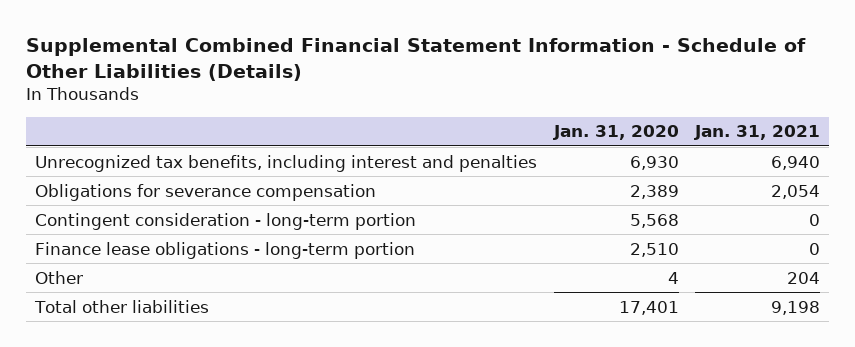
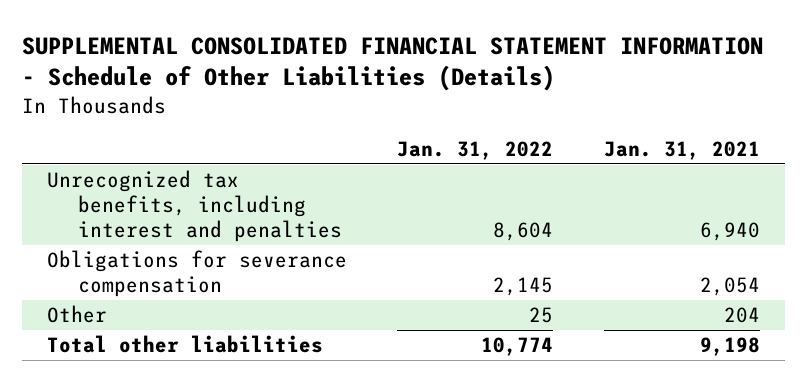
- Supplemental Combined Financial Statement Information - Schedule of Other Liabilities (Details)
+ SUPPLEMENTAL CONSOLIDATED FINANCIAL STATEMENT INFORMATION - Schedule of Other Liabilities (Details)
- | Jan. 31, 2020 | Jan. 31, 2021
+ | Jan. 31, 2022 | Jan. 31, 2021
- Contingent consideration - long-term portion | 5,568 | 0
- Finance lease obligations - long-term portion | 2,510 | 0

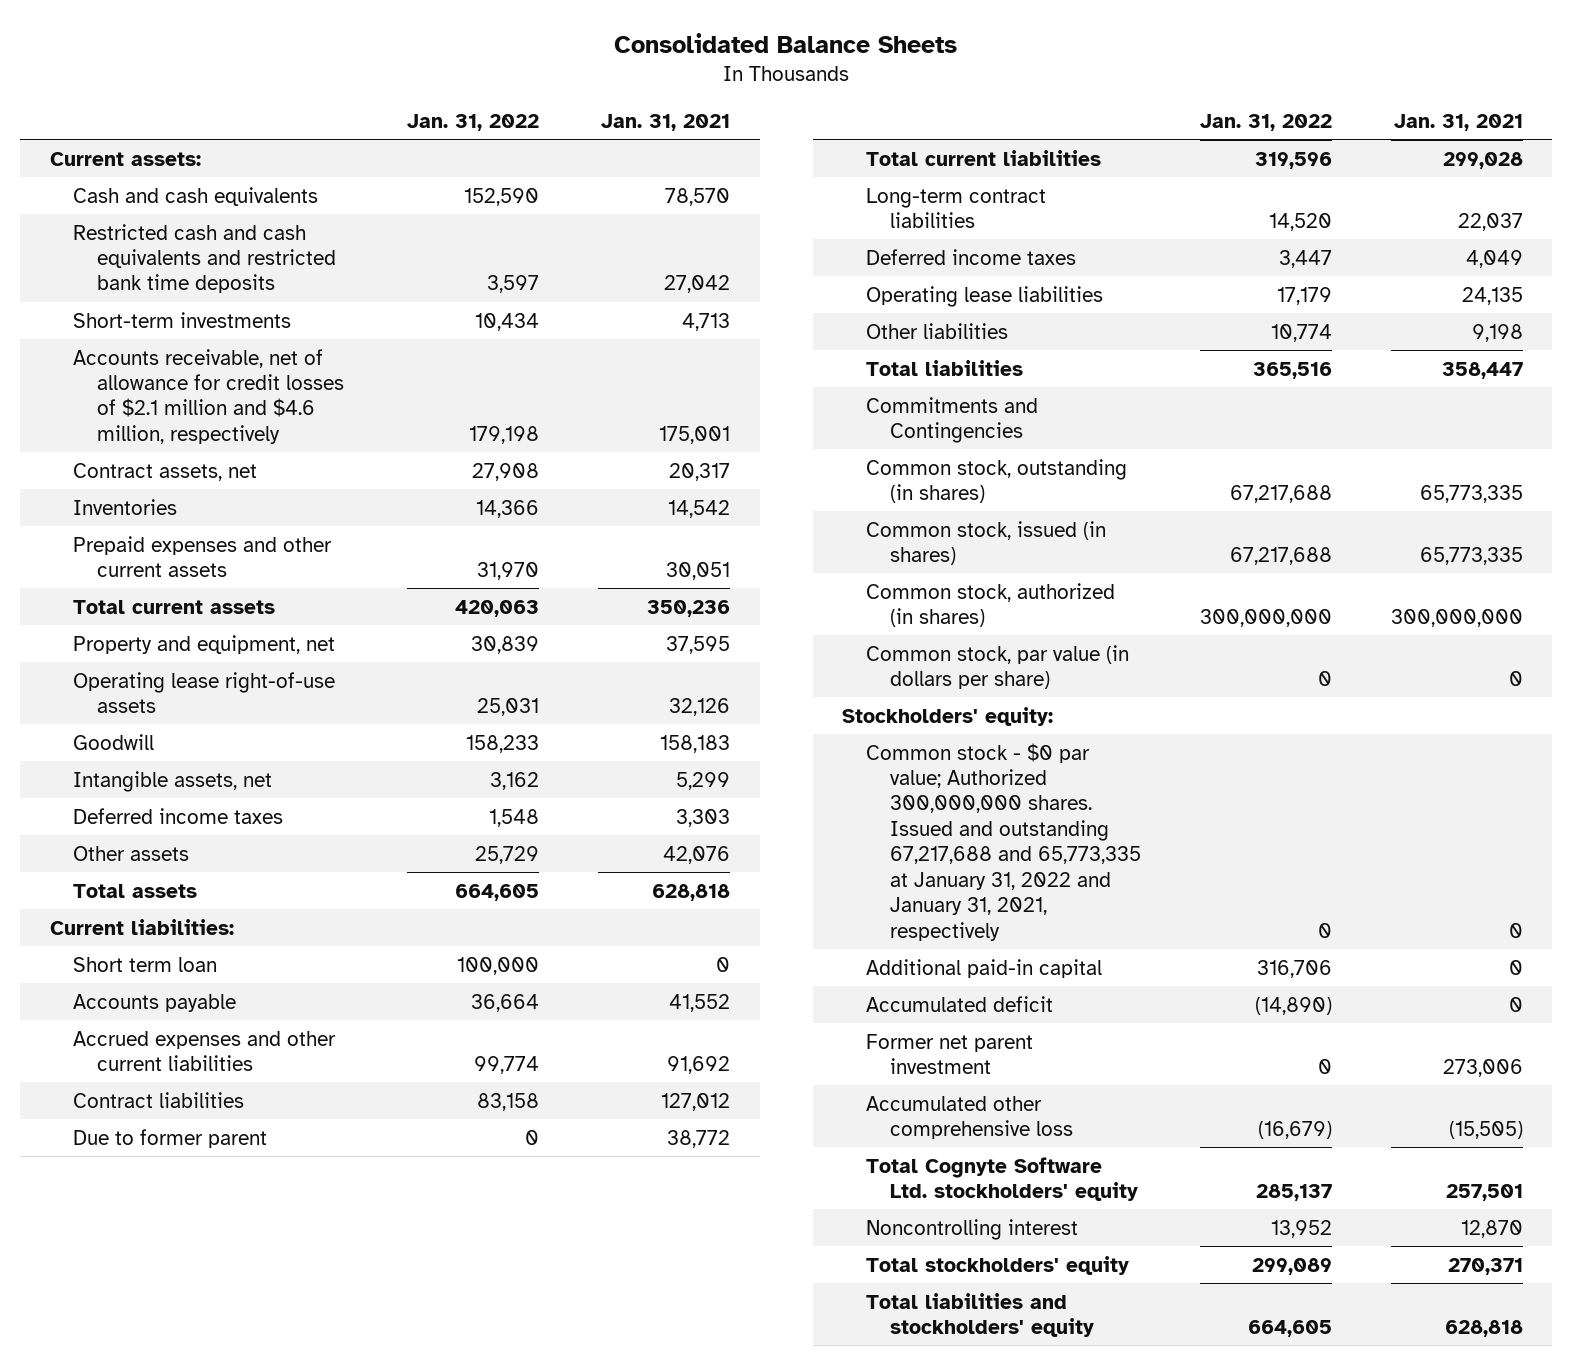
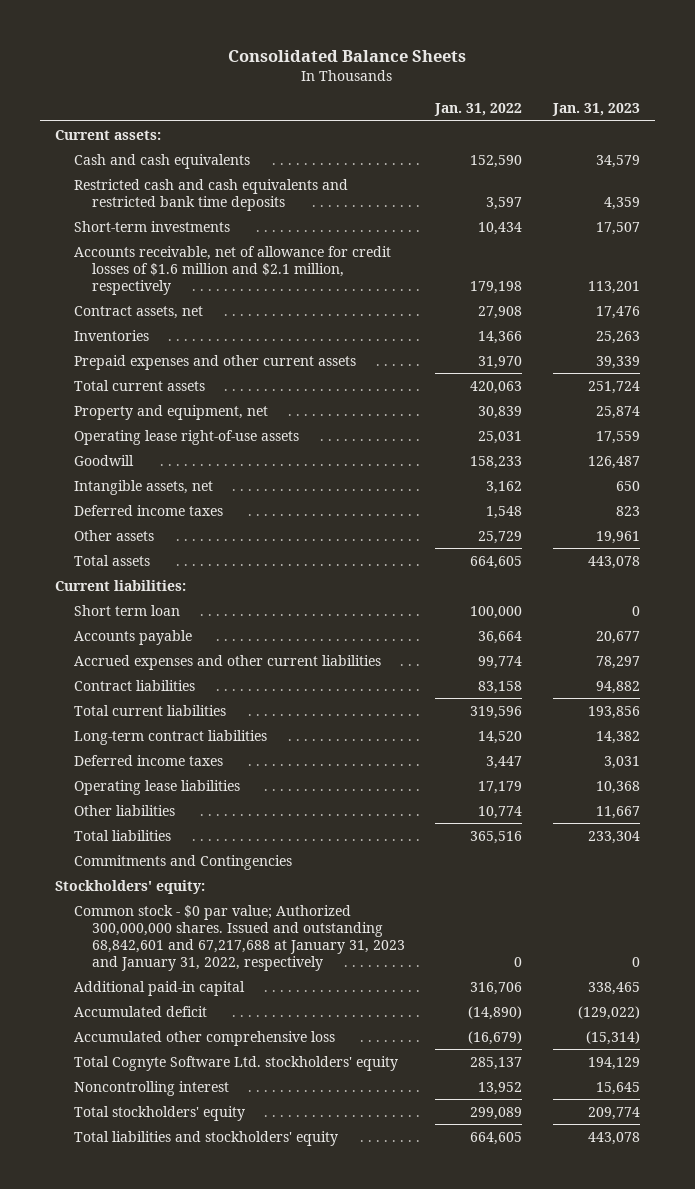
- | Jan. 31, 2022 | Jan. 31, 2021
+ | Jan. 31, 2022 | Jan. 31, 2023
- Accounts receivable, net of allowance for credit losses of $2.1 million and $4.6 million, respectively | 179,198 | 175,001
+ Accounts receivable, net of allowance for credit losses of $1.6 million and $2.1 million, respectively | 179,198 | 113,201
- Due to former parent | 0 | 38,772
- Common stock, outstanding (in shares) | 67,217,688 | 65,773,335
- Common stock, issued (in shares) | 67,217,688 | 65,773,335
- Common stock, authorized (in shares) | 300,000,000 | 300,000,000
- Common stock, par value (in dollars per share) | 0 | 0
- Common stock - $0 par value; Authorized 300,000,000 shares. Issued and outstanding 67,217,688 and 65,773,335 at January 31, 2022 and January 31, 2021, respectively | 0 | 0
+ Common stock - $0 par value; Authorized 300,000,000 shares. Issued and outstanding 68,842,601 and 67,217,688 at January 31, 2023 and January 31, 2022, respectively | 0 | 0
- Former net parent investment | 0 | 273,006

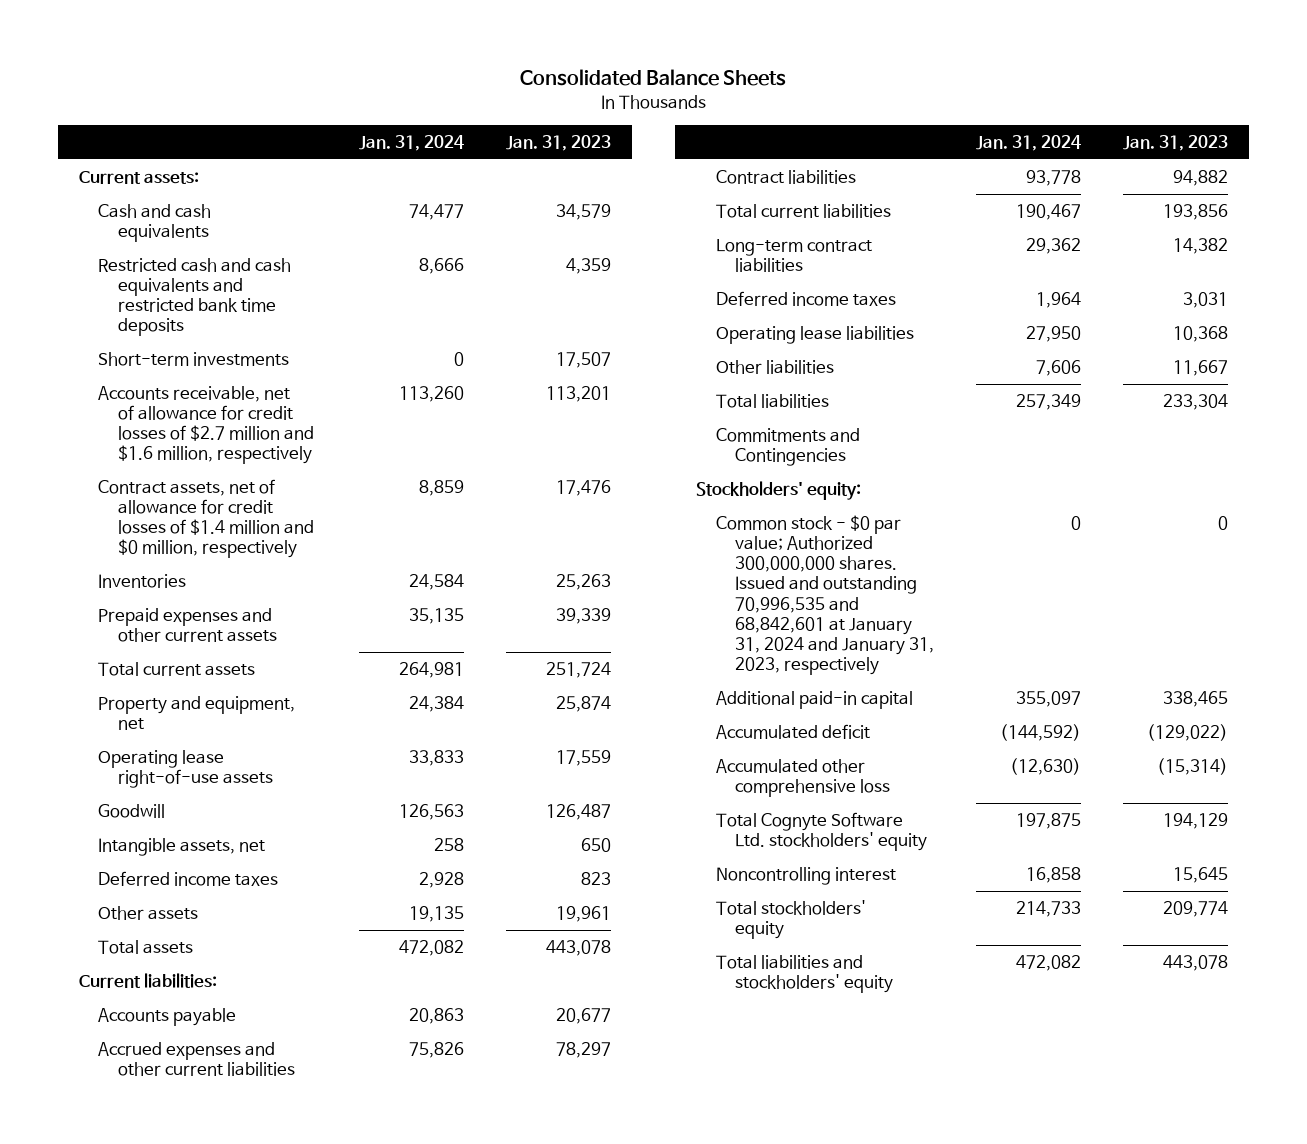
- | Jan. 31, 2022 | Jan. 31, 2023
+ | Jan. 31, 2024 | Jan. 31, 2023
- Accounts receivable, net of allowance for credit losses of $1.6 million and $2.1 million, respectively | 179,198 | 113,201
- Contract assets, net | 27,908 | 17,476
+ Accounts receivable, net of allowance for credit losses of $2.7 million and $1.6 million, respectively | 113,260 | 113,201
+ Contract assets, net of allowance for credit losses of $1.4 million and $0 million, respectively | 8,859 | 17,476
- Short term loan | 100,000 | 0
- Common stock - $0 par value; Authorized 300,000,000 shares. Issued and outstanding 68,842,601 and 67,217,688 at January 31, 2023 and January 31, 2022, respectively | 0 | 0
+ Common stock - $0 par value; Authorized 300,000,000 shares. Issued and outstanding 70,996,535 and 68,842,601 at January 31, 2024 and January 31, 2023, respectively | 0 | 0

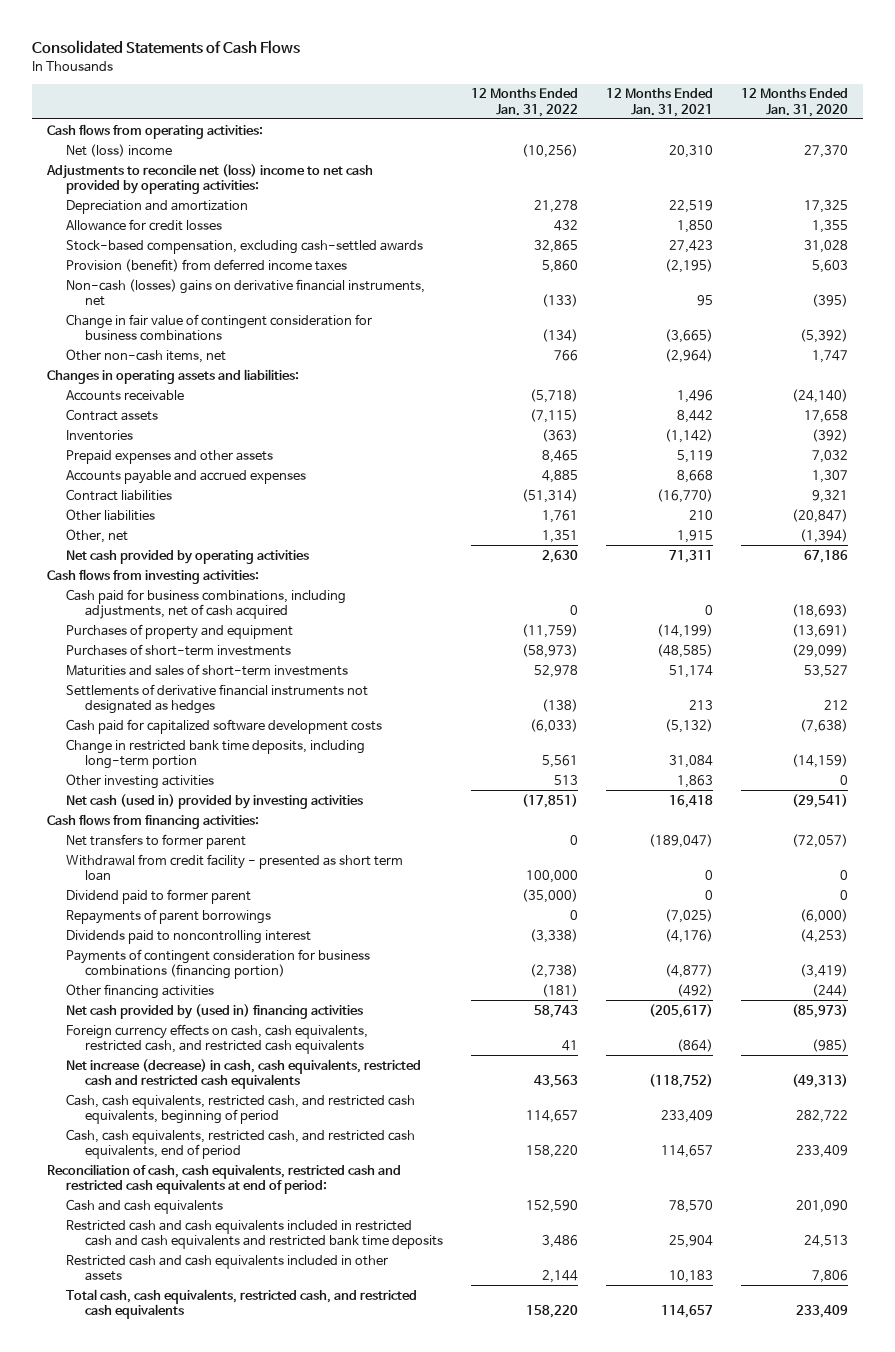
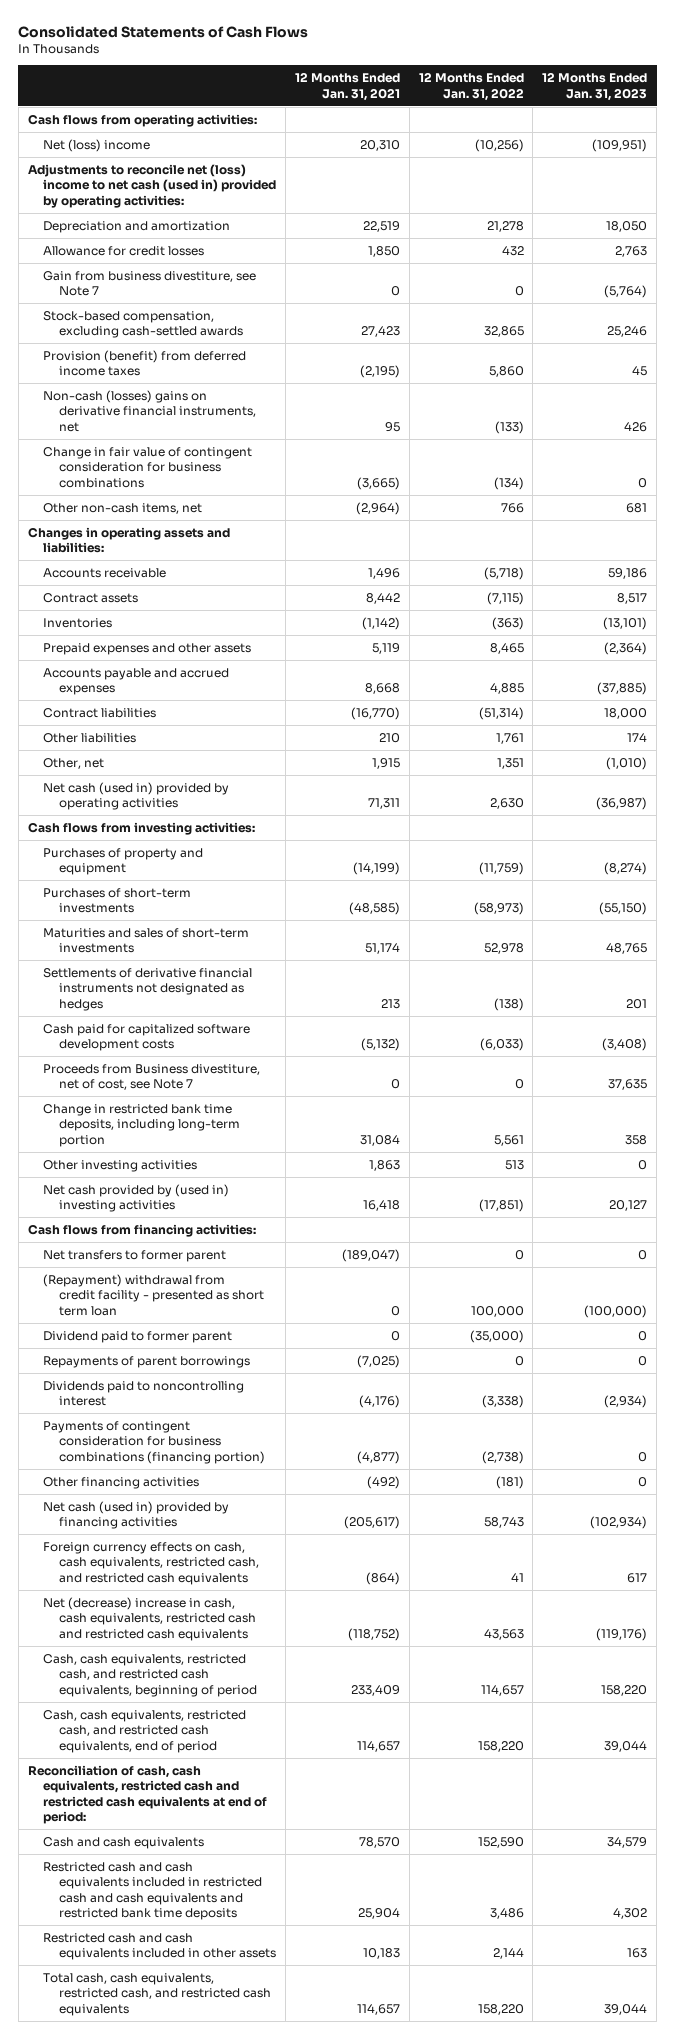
- | 12 Months Ended Jan. 31, 2022 | 12 Months Ended Jan. 31, 2021 | 12 Months Ended Jan. 31, 2020
+ | 12 Months Ended Jan. 31, 2021 | 12 Months Ended Jan. 31, 2022 | 12 Months Ended Jan. 31, 2023
- Adjustments to reconcile net (loss) income to net cash provided by operating activities:
+ Adjustments to reconcile net (loss) income to net cash (used in) provided by operating activities:
+ Gain from business divestiture, see Note 7 | 0 | 0 | (5,764)
- Net cash provided by operating activities | 2,630 | 71,311 | 67,186
+ Net cash (used in) provided by operating activities | 71,311 | 2,630 | (36,987)
- Cash paid for business combinations, including adjustments, net of cash acquired | 0 | 0 | (18,693)
+ Proceeds from Business divestiture, net of cost, see Note 7 | 0 | 0 | 37,635
- Net cash (used in) provided by investing activities | (17,851) | 16,418 | (29,541)
+ Net cash provided by (used in) investing activities | 16,418 | (17,851) | 20,127
- Withdrawal from credit facility - presented as short term loan | 100,000 | 0 | 0
+ (Repayment) withdrawal from credit facility - presented as short term loan | 0 | 100,000 | (100,000)
- Net cash provided by (used in) financing activities | 58,743 | (205,617) | (85,973)
+ Net cash (used in) provided by financing activities | (205,617) | 58,743 | (102,934)
- Net increase (decrease) in cash, cash equivalents, restricted cash and restricted cash equivalents | 43,563 | (118,752) | (49,313)
+ Net (decrease) increase in cash, cash equivalents, restricted cash and restricted cash equivalents | (118,752) | 43,563 | (119,176)

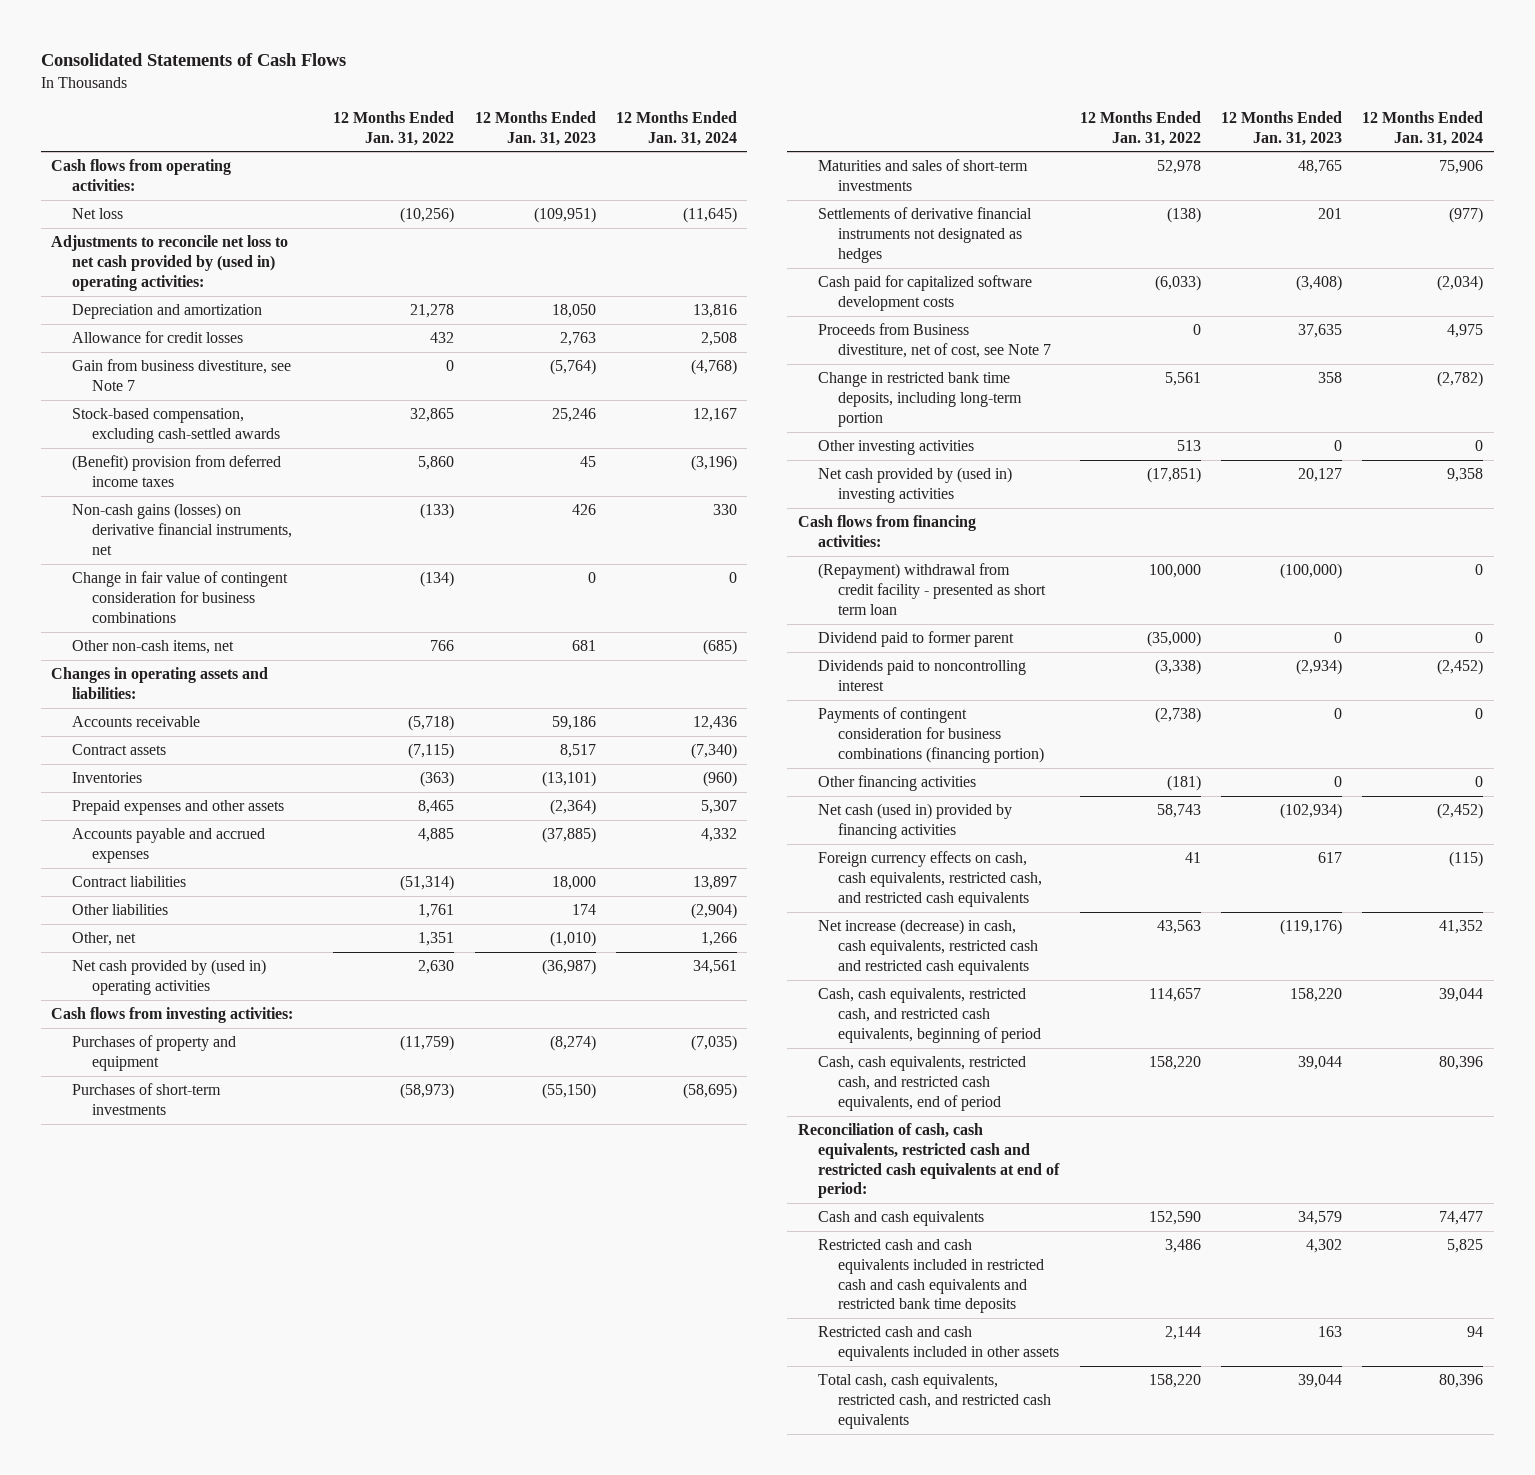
- | 12 Months Ended Jan. 31, 2021 | 12 Months Ended Jan. 31, 2022 | 12 Months Ended Jan. 31, 2023
+ | 12 Months Ended Jan. 31, 2022 | 12 Months Ended Jan. 31, 2023 | 12 Months Ended Jan. 31, 2024
- Net (loss) income | 20,310 | (10,256) | (109,951)
- Adjustments to reconcile net (loss) income to net cash (used in) provided by operating activities:
+ Net loss | (10,256) | (109,951) | (11,645)
+ Adjustments to reconcile net loss to net cash provided by (used in) operating activities:
- Provision (benefit) from deferred income taxes | (2,195) | 5,860 | 45
- Non-cash (losses) gains on derivative financial instruments, net | 95 | (133) | 426
+ (Benefit) provision from deferred income taxes | 5,860 | 45 | (3,196)
+ Non-cash gains (losses) on derivative financial instruments, net | (133) | 426 | 330
- Net cash (used in) provided by operating activities | 71,311 | 2,630 | (36,987)
+ Net cash provided by (used in) operating activities | 2,630 | (36,987) | 34,561
- Net transfers to former parent | (189,047) | 0 | 0
- Repayments of parent borrowings | (7,025) | 0 | 0
- Net (decrease) increase in cash, cash equivalents, restricted cash and restricted cash equivalents | (118,752) | 43,563 | (119,176)
+ Net increase (decrease) in cash, cash equivalents, restricted cash and restricted cash equivalents | 43,563 | (119,176) | 41,352

